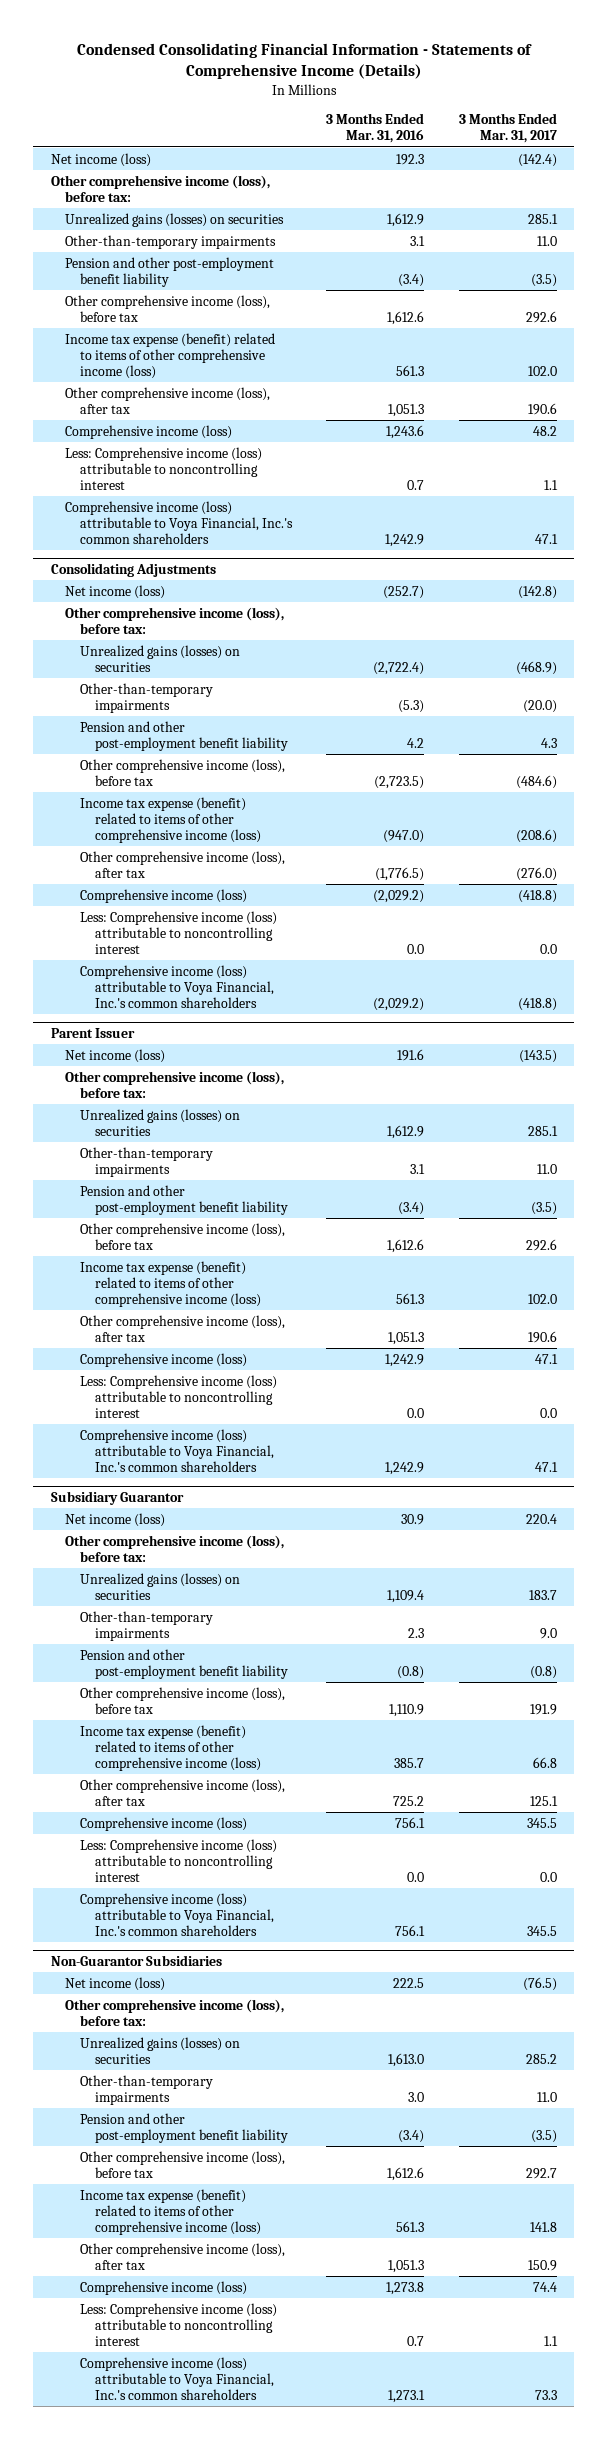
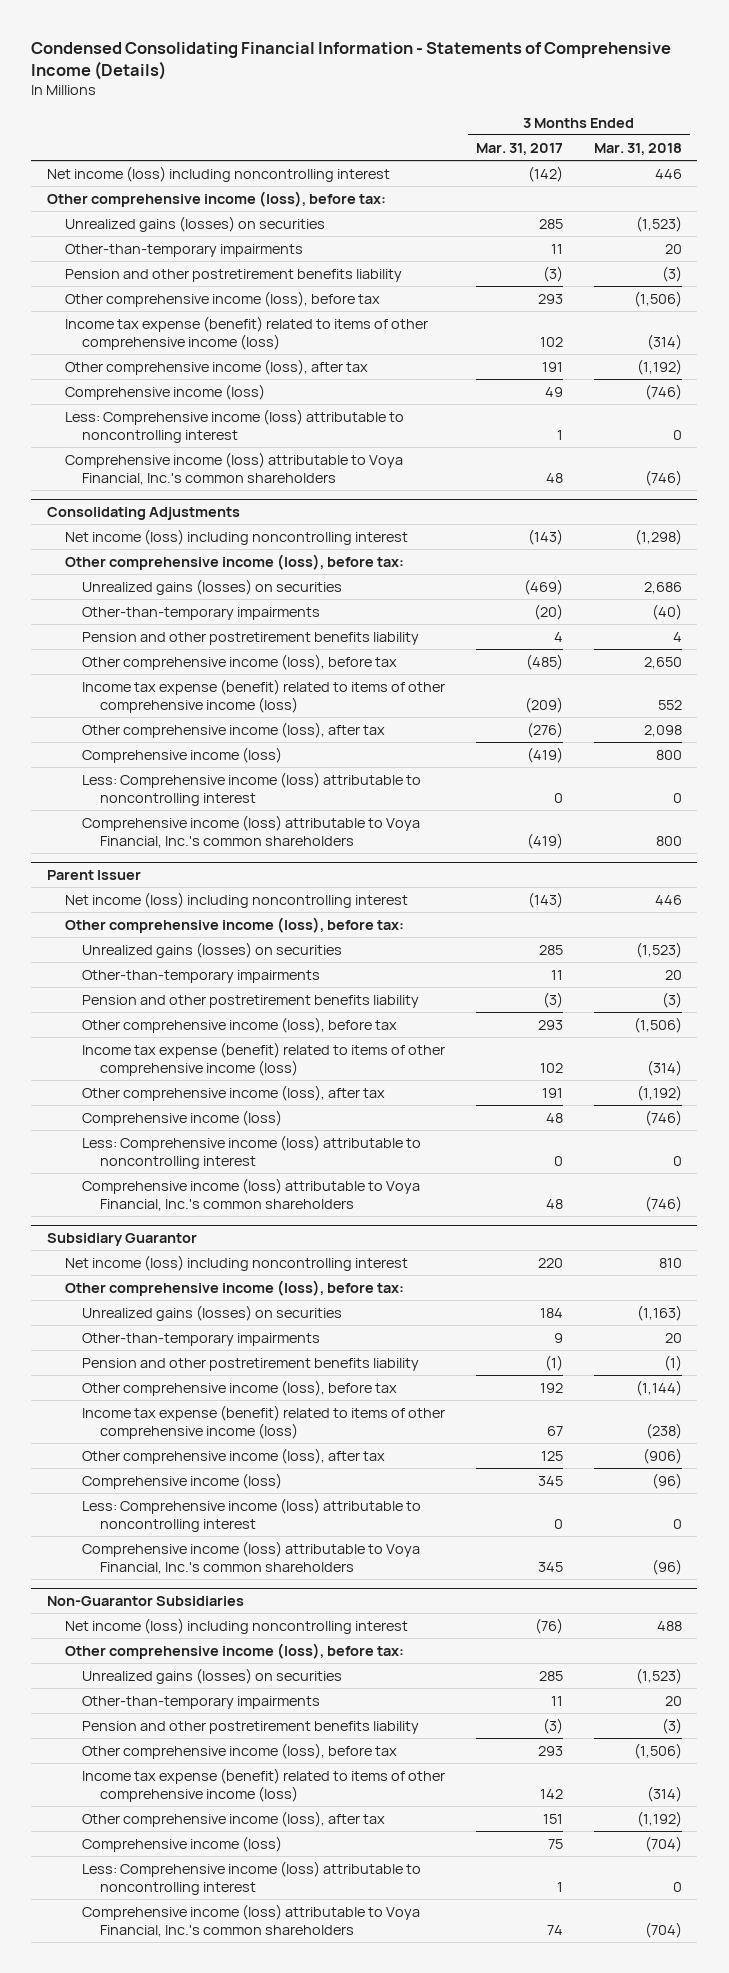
- | 3 Months Ended Mar. 31, 2016 | 3 Months Ended Mar. 31, 2017
+ | 3 Months Ended Mar. 31, 2017 | 3 Months Ended Mar. 31, 2018
- Net income (loss) | 192.3 | (142.4)
+ Net income (loss) including noncontrolling interest | (142) | 446
- Unrealized gains (losses) on securities | 1,612.9 | 285.1
- Other-than-temporary impairments | 3.1 | 11.0
- Pension and other post-employment benefit liability | (3.4) | (3.5)
- Other comprehensive income (loss), before tax | 1,612.6 | 292.6
- Income tax expense (benefit) related to items of other comprehensive income (loss) | 561.3 | 102.0
- Other comprehensive income (loss), after tax | 1,051.3 | 190.6
- Comprehensive income (loss) | 1,243.6 | 48.2
- Less: Comprehensive income (loss) attributable to noncontrolling interest | 0.7 | 1.1
- Comprehensive income (loss) attributable to Voya Financial, Inc.'s common shareholders | 1,242.9 | 47.1
+ Unrealized gains (losses) on securities | 285 | (1,523)
+ Other-than-temporary impairments | 11 | 20
+ Pension and other postretirement benefits liability | (3) | (3)
+ Other comprehensive income (loss), before tax | 293 | (1,506)
+ Income tax expense (benefit) related to items of other comprehensive income (loss) | 102 | (314)
+ Other comprehensive income (loss), after tax | 191 | (1,192)
+ Comprehensive income (loss) | 49 | (746)
+ Less: Comprehensive income (loss) attributable to noncontrolling interest | 1 | 0
+ Comprehensive income (loss) attributable to Voya Financial, Inc.'s common shareholders | 48 | (746)
@ Consolidating Adjustments
- Net income (loss) | (252.7) | (142.8)
+ Net income (loss) including noncontrolling interest | (143) | (1,298)
- Unrealized gains (losses) on securities | (2,722.4) | (468.9)
- Other-than-temporary impairments | (5.3) | (20.0)
- Pension and other post-employment benefit liability | 4.2 | 4.3
- Other comprehensive income (loss), before tax | (2,723.5) | (484.6)
- Income tax expense (benefit) related to items of other comprehensive income (loss) | (947.0) | (208.6)
- Other comprehensive income (loss), after tax | (1,776.5) | (276.0)
- Comprehensive income (loss) | (2,029.2) | (418.8)
- Less: Comprehensive income (loss) attributable to noncontrolling interest | 0.0 | 0.0
- Comprehensive income (loss) attributable to Voya Financial, Inc.'s common shareholders | (2,029.2) | (418.8)
+ Unrealized gains (losses) on securities | (469) | 2,686
+ Other-than-temporary impairments | (20) | (40)
+ Pension and other postretirement benefits liability | 4 | 4
+ Other comprehensive income (loss), before tax | (485) | 2,650
+ Income tax expense (benefit) related to items of other comprehensive income (loss) | (209) | 552
+ Other comprehensive income (loss), after tax | (276) | 2,098
+ Comprehensive income (loss) | (419) | 800
+ Less: Comprehensive income (loss) attributable to noncontrolling interest | 0 | 0
+ Comprehensive income (loss) attributable to Voya Financial, Inc.'s common shareholders | (419) | 800
@ Parent Issuer
- Net income (loss) | 191.6 | (143.5)
+ Net income (loss) including noncontrolling interest | (143) | 446
- Unrealized gains (losses) on securities | 1,612.9 | 285.1
- Other-than-temporary impairments | 3.1 | 11.0
- Pension and other post-employment benefit liability | (3.4) | (3.5)
- Other comprehensive income (loss), before tax | 1,612.6 | 292.6
- Income tax expense (benefit) related to items of other comprehensive income (loss) | 561.3 | 102.0
- Other comprehensive income (loss), after tax | 1,051.3 | 190.6
- Comprehensive income (loss) | 1,242.9 | 47.1
- Less: Comprehensive income (loss) attributable to noncontrolling interest | 0.0 | 0.0
- Comprehensive income (loss) attributable to Voya Financial, Inc.'s common shareholders | 1,242.9 | 47.1
+ Unrealized gains (losses) on securities | 285 | (1,523)
+ Other-than-temporary impairments | 11 | 20
+ Pension and other postretirement benefits liability | (3) | (3)
+ Other comprehensive income (loss), before tax | 293 | (1,506)
+ Income tax expense (benefit) related to items of other comprehensive income (loss) | 102 | (314)
+ Other comprehensive income (loss), after tax | 191 | (1,192)
+ Comprehensive income (loss) | 48 | (746)
+ Less: Comprehensive income (loss) attributable to noncontrolling interest | 0 | 0
+ Comprehensive income (loss) attributable to Voya Financial, Inc.'s common shareholders | 48 | (746)
@ Subsidiary Guarantor
- Net income (loss) | 30.9 | 220.4
+ Net income (loss) including noncontrolling interest | 220 | 810
- Unrealized gains (losses) on securities | 1,109.4 | 183.7
- Other-than-temporary impairments | 2.3 | 9.0
- Pension and other post-employment benefit liability | (0.8) | (0.8)
- Other comprehensive income (loss), before tax | 1,110.9 | 191.9
- Income tax expense (benefit) related to items of other comprehensive income (loss) | 385.7 | 66.8
- Other comprehensive income (loss), after tax | 725.2 | 125.1
- Comprehensive income (loss) | 756.1 | 345.5
- Less: Comprehensive income (loss) attributable to noncontrolling interest | 0.0 | 0.0
- Comprehensive income (loss) attributable to Voya Financial, Inc.'s common shareholders | 756.1 | 345.5
+ Unrealized gains (losses) on securities | 184 | (1,163)
+ Other-than-temporary impairments | 9 | 20
+ Pension and other postretirement benefits liability | (1) | (1)
+ Other comprehensive income (loss), before tax | 192 | (1,144)
+ Income tax expense (benefit) related to items of other comprehensive income (loss) | 67 | (238)
+ Other comprehensive income (loss), after tax | 125 | (906)
+ Comprehensive income (loss) | 345 | (96)
+ Less: Comprehensive income (loss) attributable to noncontrolling interest | 0 | 0
+ Comprehensive income (loss) attributable to Voya Financial, Inc.'s common shareholders | 345 | (96)
@ Non-Guarantor Subsidiaries
- Net income (loss) | 222.5 | (76.5)
+ Net income (loss) including noncontrolling interest | (76) | 488
- Unrealized gains (losses) on securities | 1,613.0 | 285.2
- Other-than-temporary impairments | 3.0 | 11.0
- Pension and other post-employment benefit liability | (3.4) | (3.5)
- Other comprehensive income (loss), before tax | 1,612.6 | 292.7
- Income tax expense (benefit) related to items of other comprehensive income (loss) | 561.3 | 141.8
- Other comprehensive income (loss), after tax | 1,051.3 | 150.9
- Comprehensive income (loss) | 1,273.8 | 74.4
- Less: Comprehensive income (loss) attributable to noncontrolling interest | 0.7 | 1.1
- Comprehensive income (loss) attributable to Voya Financial, Inc.'s common shareholders | 1,273.1 | 73.3
+ Unrealized gains (losses) on securities | 285 | (1,523)
+ Other-than-temporary impairments | 11 | 20
+ Pension and other postretirement benefits liability | (3) | (3)
+ Other comprehensive income (loss), before tax | 293 | (1,506)
+ Income tax expense (benefit) related to items of other comprehensive income (loss) | 142 | (314)
+ Other comprehensive income (loss), after tax | 151 | (1,192)
+ Comprehensive income (loss) | 75 | (704)
+ Less: Comprehensive income (loss) attributable to noncontrolling interest | 1 | 0
+ Comprehensive income (loss) attributable to Voya Financial, Inc.'s common shareholders | 74 | (704)

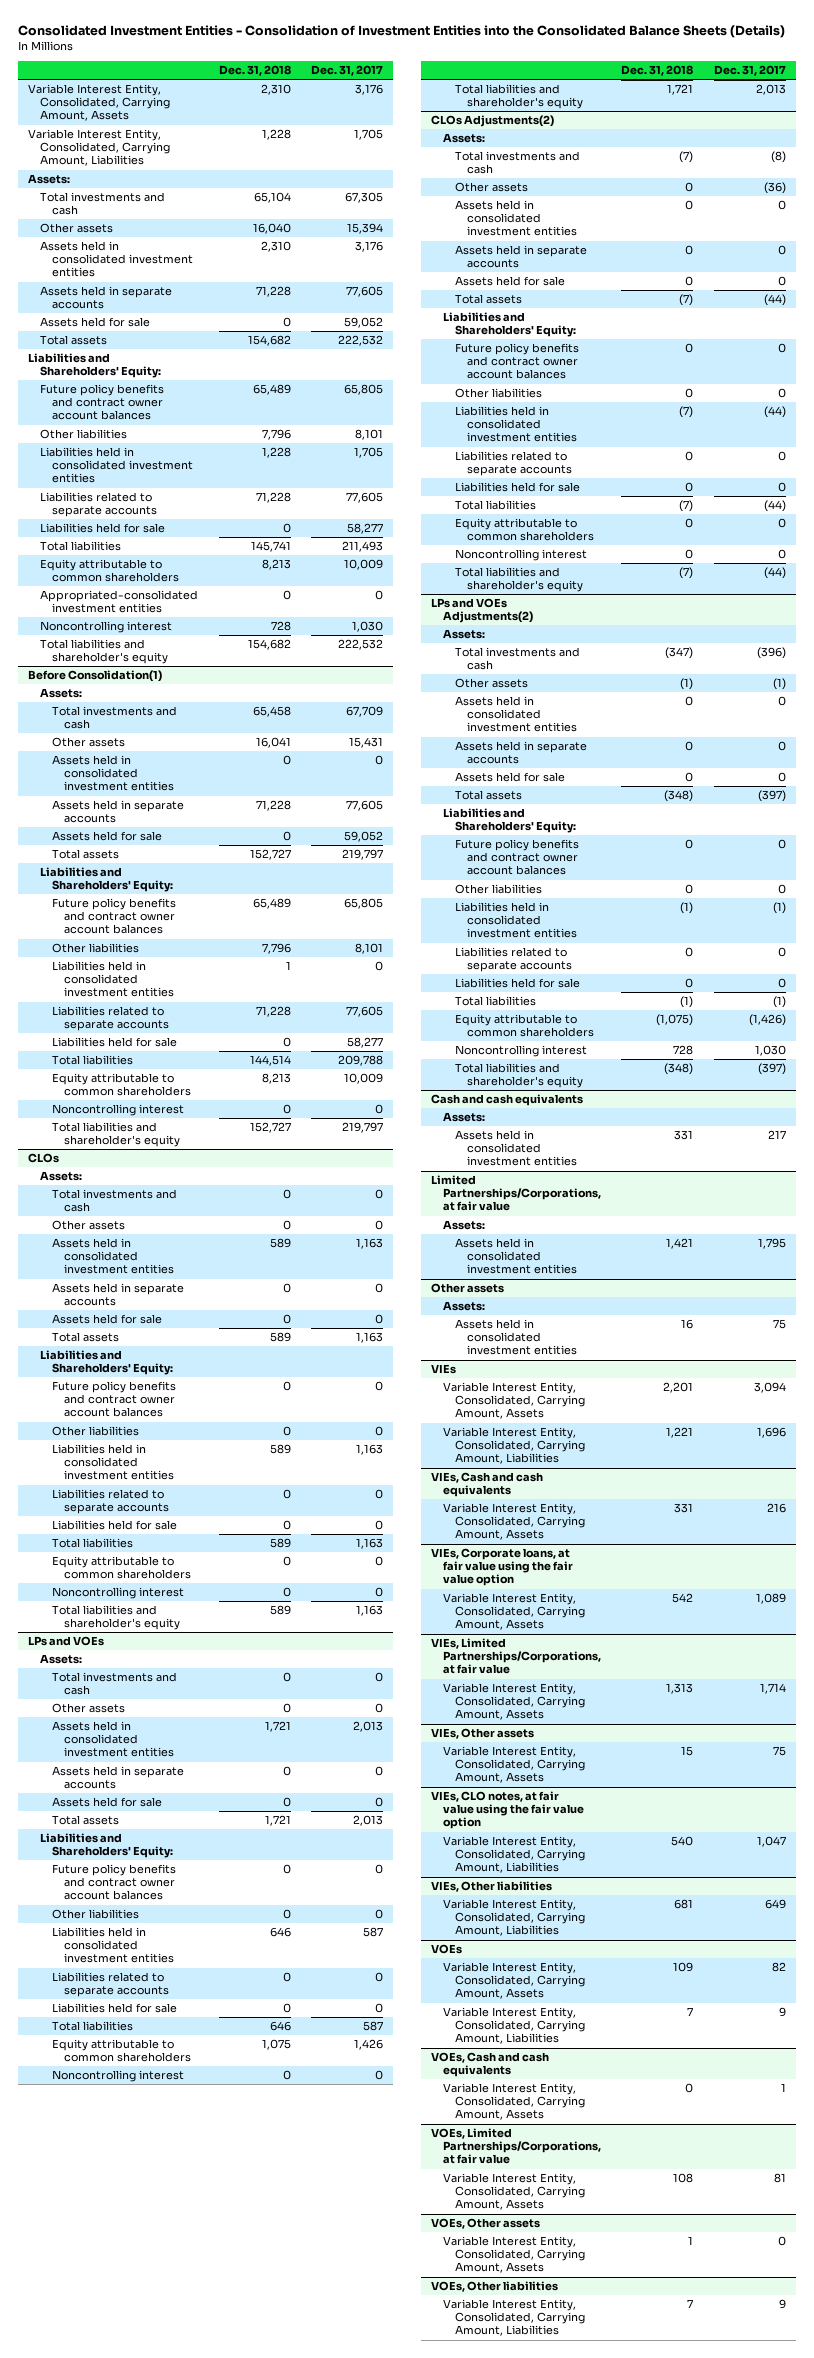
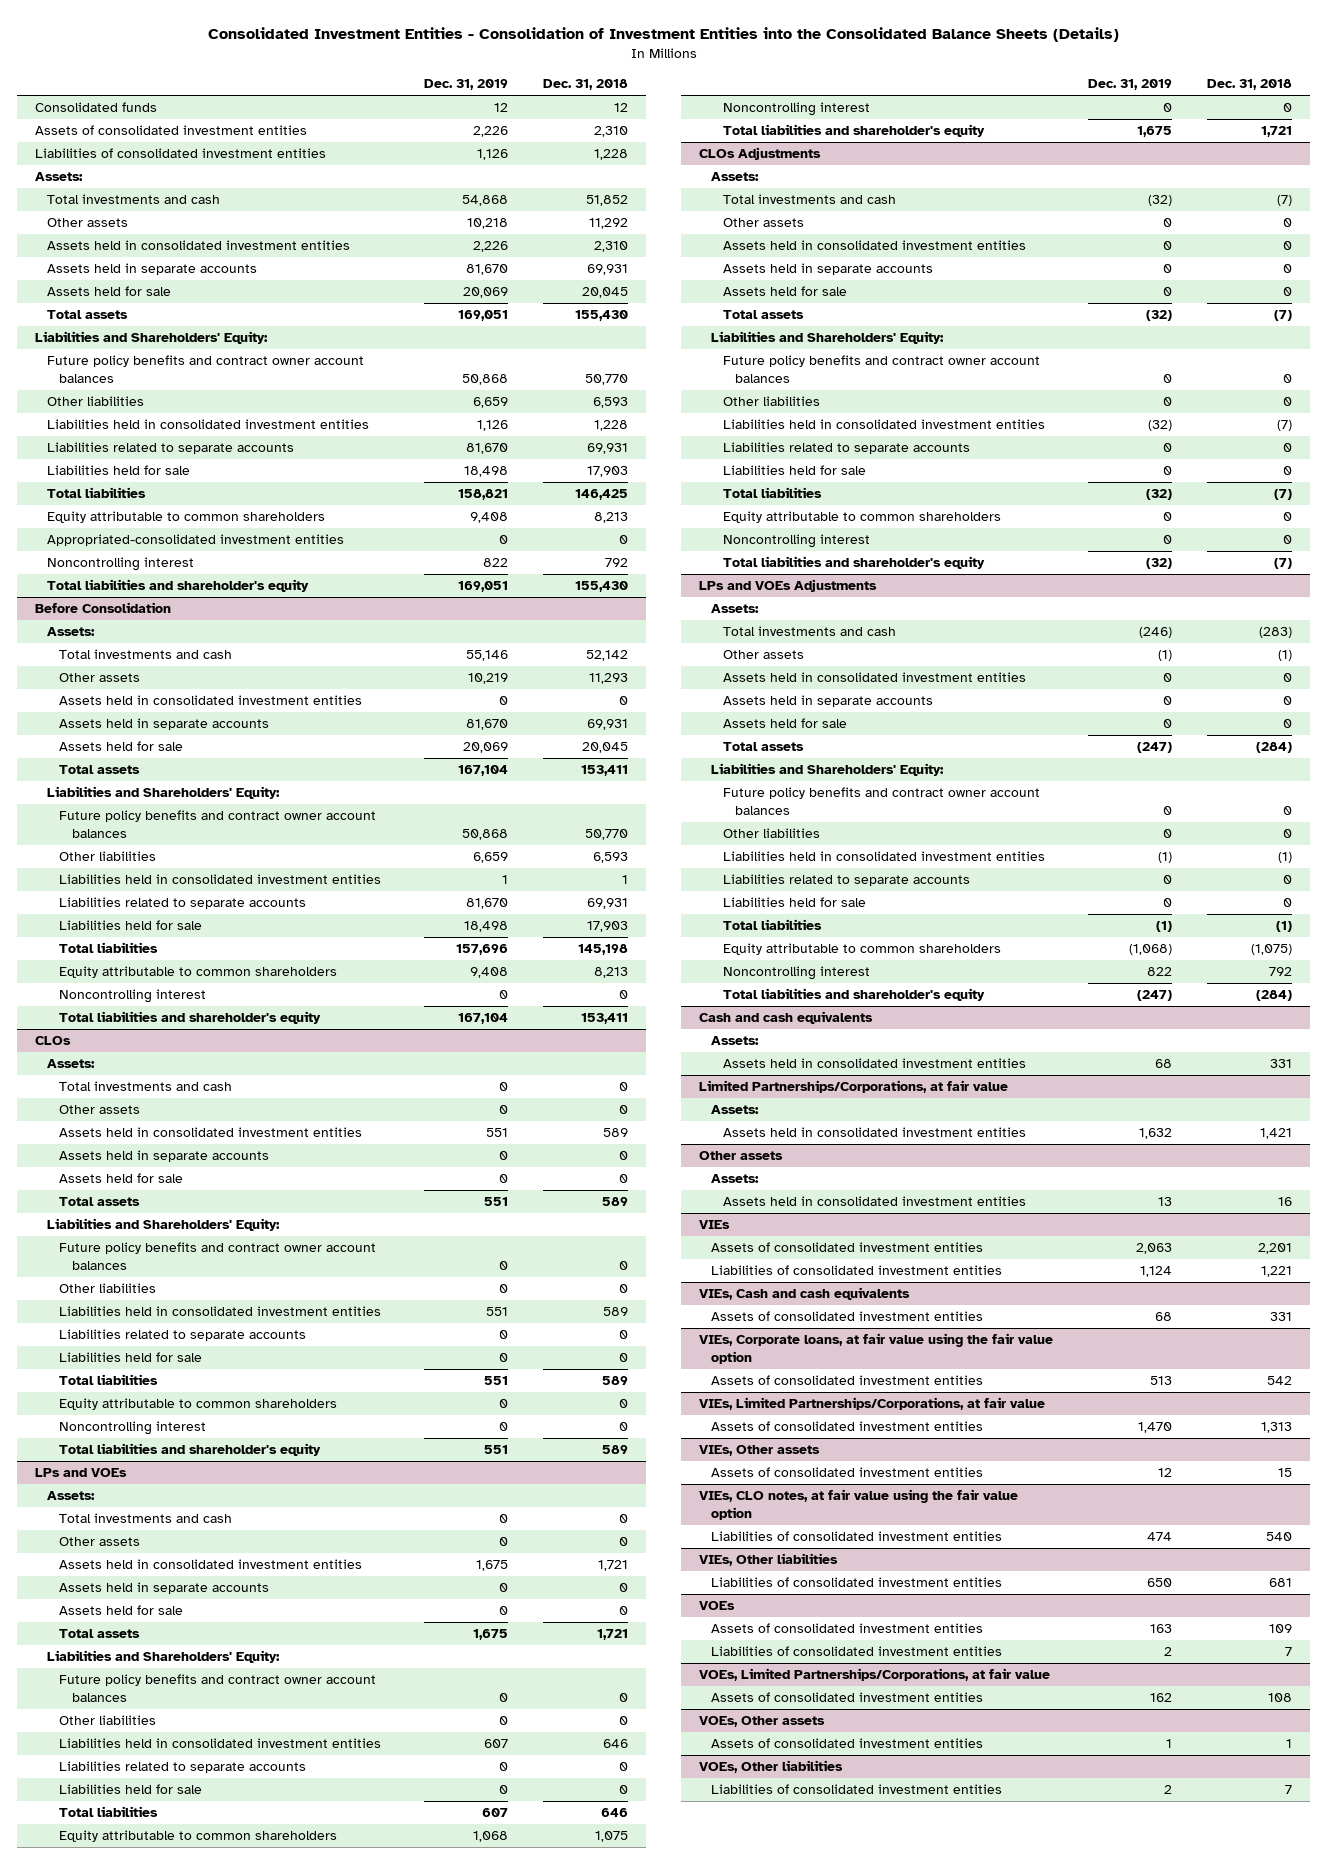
- | Dec. 31, 2018 | Dec. 31, 2017
+ | Dec. 31, 2019 | Dec. 31, 2018
- Variable Interest Entity, Consolidated, Carrying Amount, Assets | 2,310 | 3,176
- Variable Interest Entity, Consolidated, Carrying Amount, Liabilities | 1,228 | 1,705
+ Consolidated funds | 12 | 12
+ Assets of consolidated investment entities | 2,226 | 2,310
+ Liabilities of consolidated investment entities | 1,126 | 1,228
- Total investments and cash | 65,104 | 67,305
- Other assets | 16,040 | 15,394
+ Total investments and cash | 54,868 | 51,852
+ Other assets | 10,218 | 11,292
- Assets held in separate accounts | 71,228 | 77,605
- Assets held for sale | 0 | 59,052
- Total assets | 154,682 | 222,532
+ Assets held in separate accounts | 81,670 | 69,931
+ Assets held for sale | 20,069 | 20,045
+ Total assets | 169,051 | 155,430
- Future policy benefits and contract owner account balances | 65,489 | 65,805
- Other liabilities | 7,796 | 8,101
+ Future policy benefits and contract owner account balances | 50,868 | 50,770
+ Other liabilities | 6,659 | 6,593
- Liabilities related to separate accounts | 71,228 | 77,605
- Liabilities held for sale | 0 | 58,277
- Total liabilities | 145,741 | 211,493
+ Liabilities related to separate accounts | 81,670 | 69,931
+ Liabilities held for sale | 18,498 | 17,903
+ Total liabilities | 158,821 | 146,425
- Noncontrolling interest | 728 | 1,030
- Total liabilities and shareholder's equity | 154,682 | 222,532
- Before Consolidation(1)
+ Noncontrolling interest | 822 | 792
+ Total liabilities and shareholder's equity | 169,051 | 155,430
+ Before Consolidation
- Total investments and cash | 65,458 | 67,709
- Other assets | 16,041 | 15,431
+ Total investments and cash | 55,146 | 52,142
+ Other assets | 10,219 | 11,293
- Assets held in separate accounts | 71,228 | 77,605
- Assets held for sale | 0 | 59,052
- Total assets | 152,727 | 219,797
+ Assets held in separate accounts | 81,670 | 69,931
+ Assets held for sale | 20,069 | 20,045
+ Total assets | 167,104 | 153,411
- Future policy benefits and contract owner account balances | 65,489 | 65,805
- Other liabilities | 7,796 | 8,101
+ Future policy benefits and contract owner account balances | 50,868 | 50,770
+ Other liabilities | 6,659 | 6,593
- Liabilities related to separate accounts | 71,228 | 77,605
- Liabilities held for sale | 0 | 58,277
- Total liabilities | 144,514 | 209,788
+ Liabilities related to separate accounts | 81,670 | 69,931
+ Liabilities held for sale | 18,498 | 17,903
+ Total liabilities | 157,696 | 145,198
- Total liabilities and shareholder's equity | 152,727 | 219,797
+ Total liabilities and shareholder's equity | 167,104 | 153,411
- CLOs Adjustments(2)
+ CLOs Adjustments
- LPs and VOEs Adjustments(2)
+ LPs and VOEs Adjustments
- Total investments and cash | (347) | (396)
+ Total investments and cash | (246) | (283)
- Total assets | (348) | (397)
+ Total assets | (247) | (284)
- Noncontrolling interest | 728 | 1,030
- Total liabilities and shareholder's equity | (348) | (397)
+ Noncontrolling interest | 822 | 792
+ Total liabilities and shareholder's equity | (247) | (284)
@ VIEs
- Variable Interest Entity, Consolidated, Carrying Amount, Assets | 2,201 | 3,094
- Variable Interest Entity, Consolidated, Carrying Amount, Liabilities | 1,221 | 1,696
+ Assets of consolidated investment entities | 2,063 | 2,201
+ Liabilities of consolidated investment entities | 1,124 | 1,221
@ VIEs, Cash and cash equivalents
- Variable Interest Entity, Consolidated, Carrying Amount, Assets | 331 | 216
+ Assets of consolidated investment entities | 68 | 331
@ VIEs, Corporate loans, at fair value using the fair value option
- Variable Interest Entity, Consolidated, Carrying Amount, Assets | 542 | 1,089
+ Assets of consolidated investment entities | 513 | 542
@ VIEs, Limited Partnerships/Corporations, at fair value
- Variable Interest Entity, Consolidated, Carrying Amount, Assets | 1,313 | 1,714
+ Assets of consolidated investment entities | 1,470 | 1,313
@ VIEs, Other assets
- Variable Interest Entity, Consolidated, Carrying Amount, Assets | 15 | 75
+ Assets of consolidated investment entities | 12 | 15
@ VIEs, CLO notes, at fair value using the fair value option
- Variable Interest Entity, Consolidated, Carrying Amount, Liabilities | 540 | 1,047
+ Liabilities of consolidated investment entities | 474 | 540
@ VIEs, Other liabilities
- Variable Interest Entity, Consolidated, Carrying Amount, Liabilities | 681 | 649
+ Liabilities of consolidated investment entities | 650 | 681
@ VOEs
- Variable Interest Entity, Consolidated, Carrying Amount, Assets | 109 | 82
- Variable Interest Entity, Consolidated, Carrying Amount, Liabilities | 7 | 9
- VOEs, Cash and cash equivalents
- Variable Interest Entity, Consolidated, Carrying Amount, Assets | 0 | 1
@ VOEs
+ Assets of consolidated investment entities | 163 | 109
+ Liabilities of consolidated investment entities | 2 | 7
@ VOEs, Limited Partnerships/Corporations, at fair value
- Variable Interest Entity, Consolidated, Carrying Amount, Assets | 108 | 81
+ Assets of consolidated investment entities | 162 | 108
@ VOEs, Other assets
- Variable Interest Entity, Consolidated, Carrying Amount, Assets | 1 | 0
+ Assets of consolidated investment entities | 1 | 1
@ VOEs, Other liabilities
- Variable Interest Entity, Consolidated, Carrying Amount, Liabilities | 7 | 9
+ Liabilities of consolidated investment entities | 2 | 7

